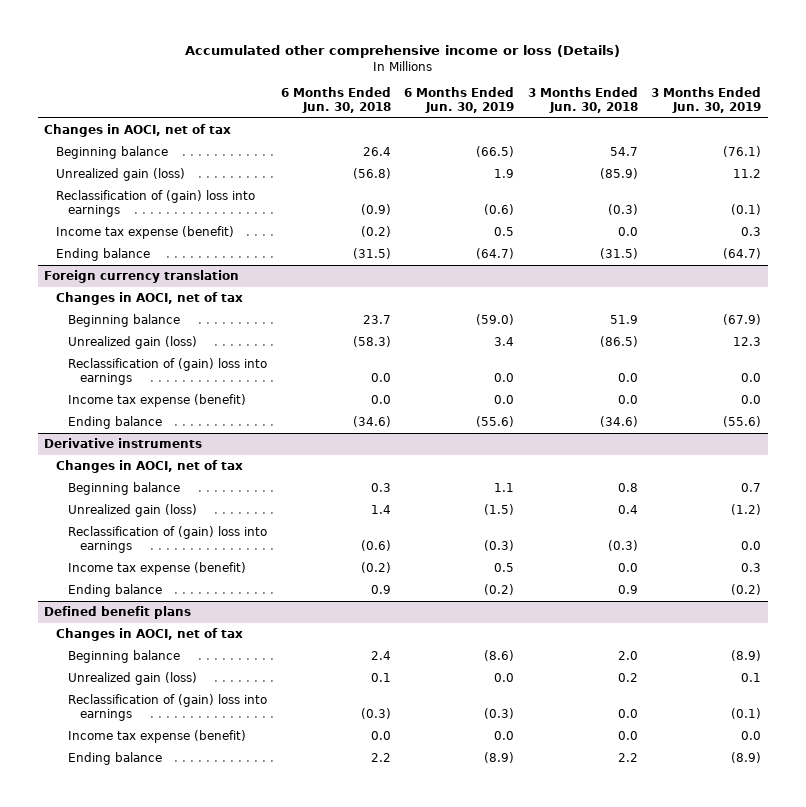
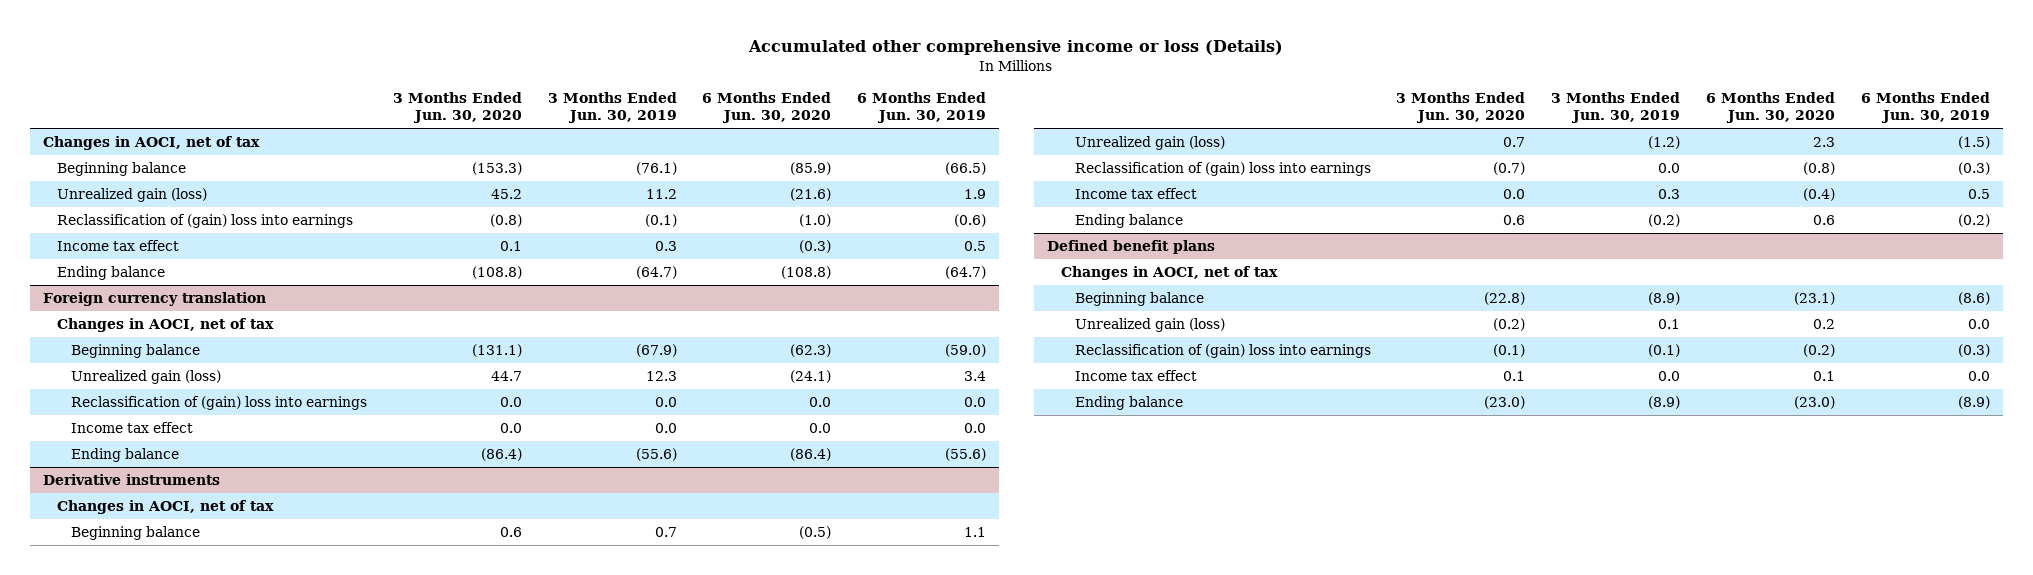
- | 6 Months Ended Jun. 30, 2018 | 6 Months Ended Jun. 30, 2019 | 3 Months Ended Jun. 30, 2018 | 3 Months Ended Jun. 30, 2019
+ | 3 Months Ended Jun. 30, 2020 | 3 Months Ended Jun. 30, 2019 | 6 Months Ended Jun. 30, 2020 | 6 Months Ended Jun. 30, 2019
- Income tax expense (benefit) | (0.2) | 0.5 | 0.0 | 0.3
+ Income tax effect | 0.1 | 0.3 | (0.3) | 0.5
@ Foreign currency translation
- Income tax expense (benefit) | 0.0 | 0.0 | 0.0 | 0.0
+ Income tax effect | 0.0 | 0.0 | 0.0 | 0.0
@ Derivative instruments
- Income tax expense (benefit) | (0.2) | 0.5 | 0.0 | 0.3
+ Income tax effect | 0.0 | 0.3 | (0.4) | 0.5
@ Defined benefit plans
- Income tax expense (benefit) | 0.0 | 0.0 | 0.0 | 0.0
+ Income tax effect | 0.1 | 0.0 | 0.1 | 0.0

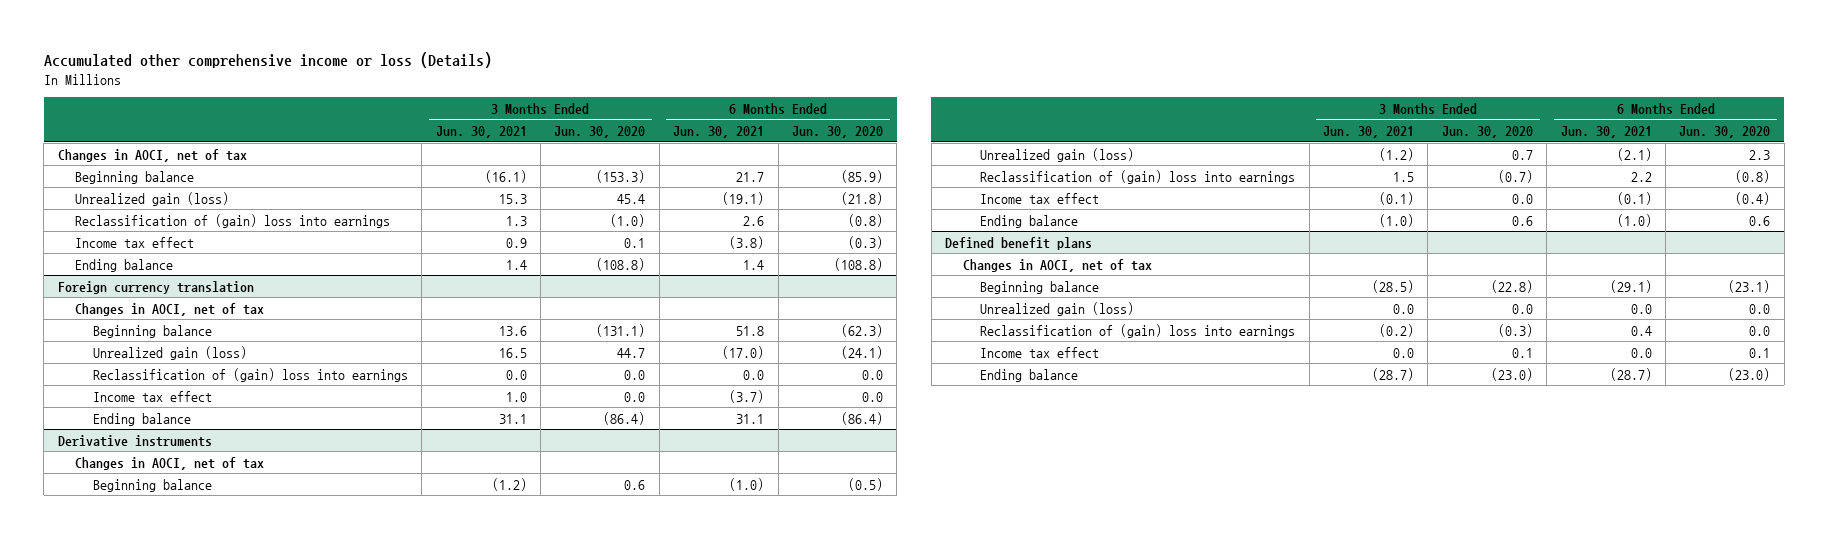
- | 3 Months Ended Jun. 30, 2020 | 3 Months Ended Jun. 30, 2019 | 6 Months Ended Jun. 30, 2020 | 6 Months Ended Jun. 30, 2019
+ | 3 Months Ended Jun. 30, 2021 | 3 Months Ended Jun. 30, 2020 | 6 Months Ended Jun. 30, 2021 | 6 Months Ended Jun. 30, 2020
- Unrealized gain (loss) | 45.2 | 11.2 | (21.6) | 1.9
- Reclassification of (gain) loss into earnings | (0.8) | (0.1) | (1.0) | (0.6)
+ Unrealized gain (loss) | 15.3 | 45.4 | (19.1) | (21.8)
+ Reclassification of (gain) loss into earnings | 1.3 | (1.0) | 2.6 | (0.8)
@ Defined benefit plans
- Unrealized gain (loss) | (0.2) | 0.1 | 0.2 | 0.0
- Reclassification of (gain) loss into earnings | (0.1) | (0.1) | (0.2) | (0.3)
+ Unrealized gain (loss) | 0.0 | 0.0 | 0.0 | 0.0
+ Reclassification of (gain) loss into earnings | (0.2) | (0.3) | 0.4 | 0.0

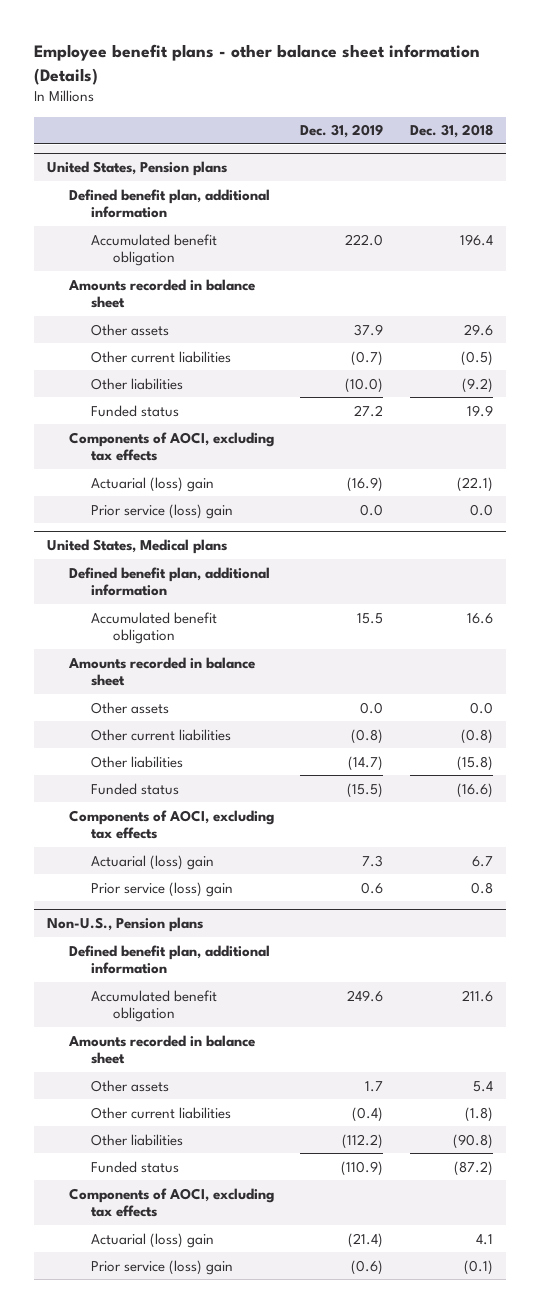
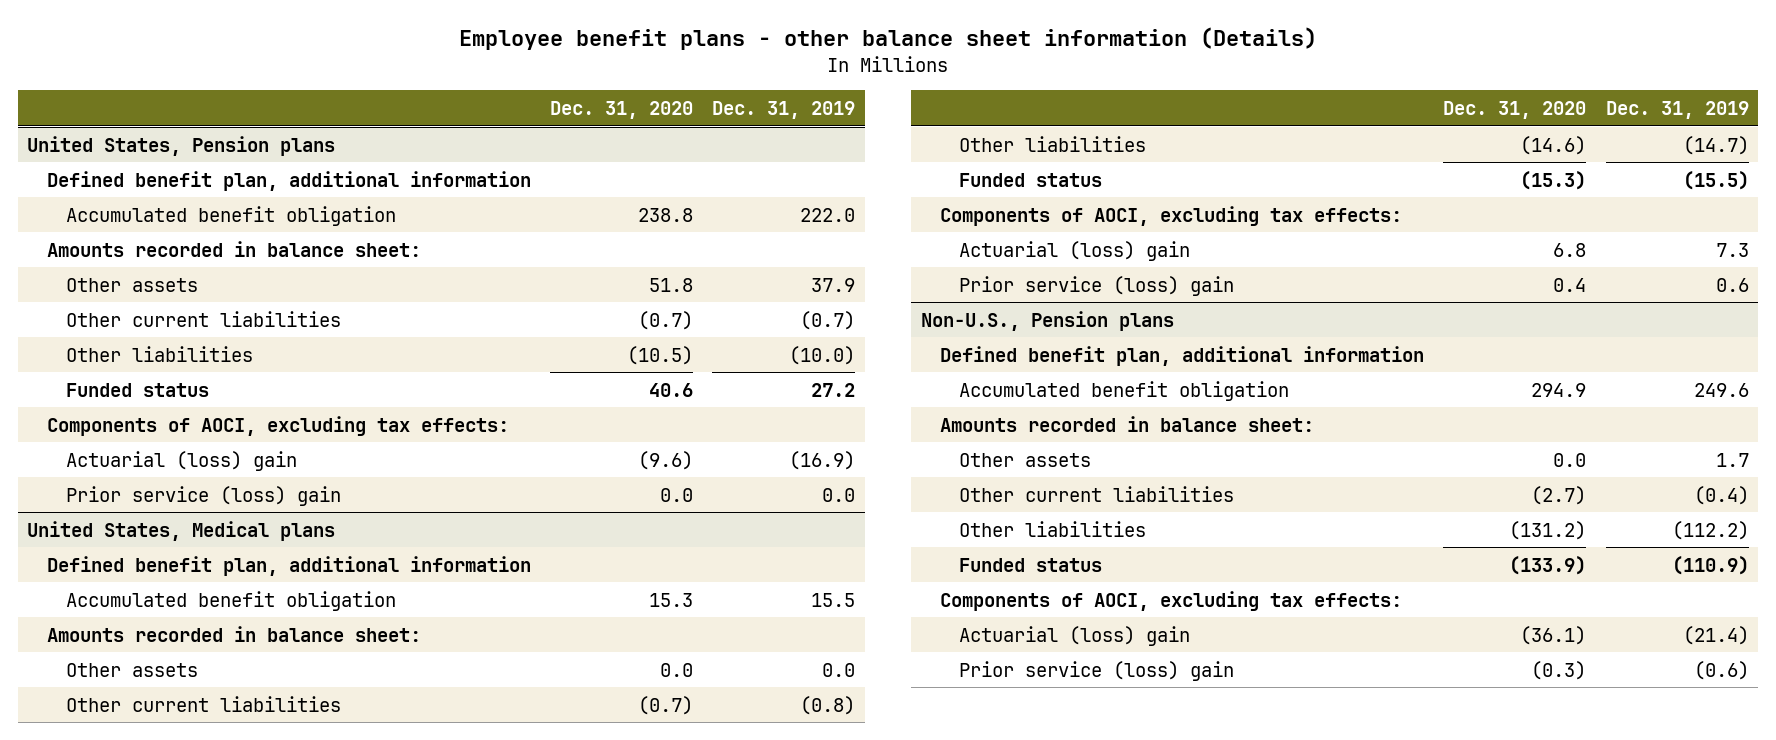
- | Dec. 31, 2019 | Dec. 31, 2018
+ | Dec. 31, 2020 | Dec. 31, 2019
@ United States, Pension plans
- Amounts recorded in balance sheet
+ Amounts recorded in balance sheet:
- Components of AOCI, excluding tax effects
+ Components of AOCI, excluding tax effects:
@ United States, Medical plans
- Amounts recorded in balance sheet
+ Amounts recorded in balance sheet:
- Components of AOCI, excluding tax effects
+ Components of AOCI, excluding tax effects:
@ Non-U.S., Pension plans
- Amounts recorded in balance sheet
+ Amounts recorded in balance sheet:
- Components of AOCI, excluding tax effects
+ Components of AOCI, excluding tax effects:

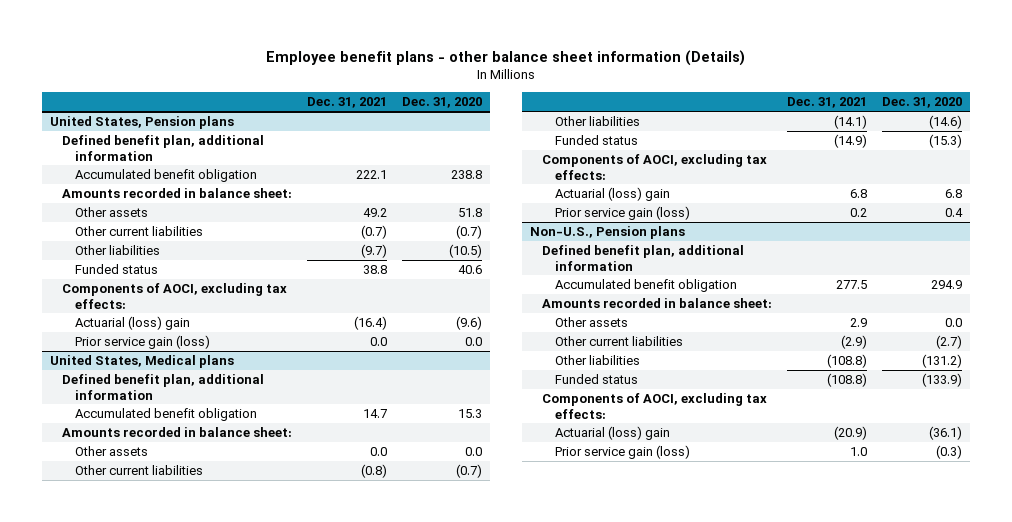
- | Dec. 31, 2020 | Dec. 31, 2019
+ | Dec. 31, 2021 | Dec. 31, 2020
@ United States, Pension plans
- Prior service (loss) gain | 0.0 | 0.0
+ Prior service gain (loss) | 0.0 | 0.0
@ United States, Medical plans
- Prior service (loss) gain | 0.4 | 0.6
+ Prior service gain (loss) | 0.2 | 0.4
@ Non-U.S., Pension plans
- Prior service (loss) gain | (0.3) | (0.6)
+ Prior service gain (loss) | 1.0 | (0.3)

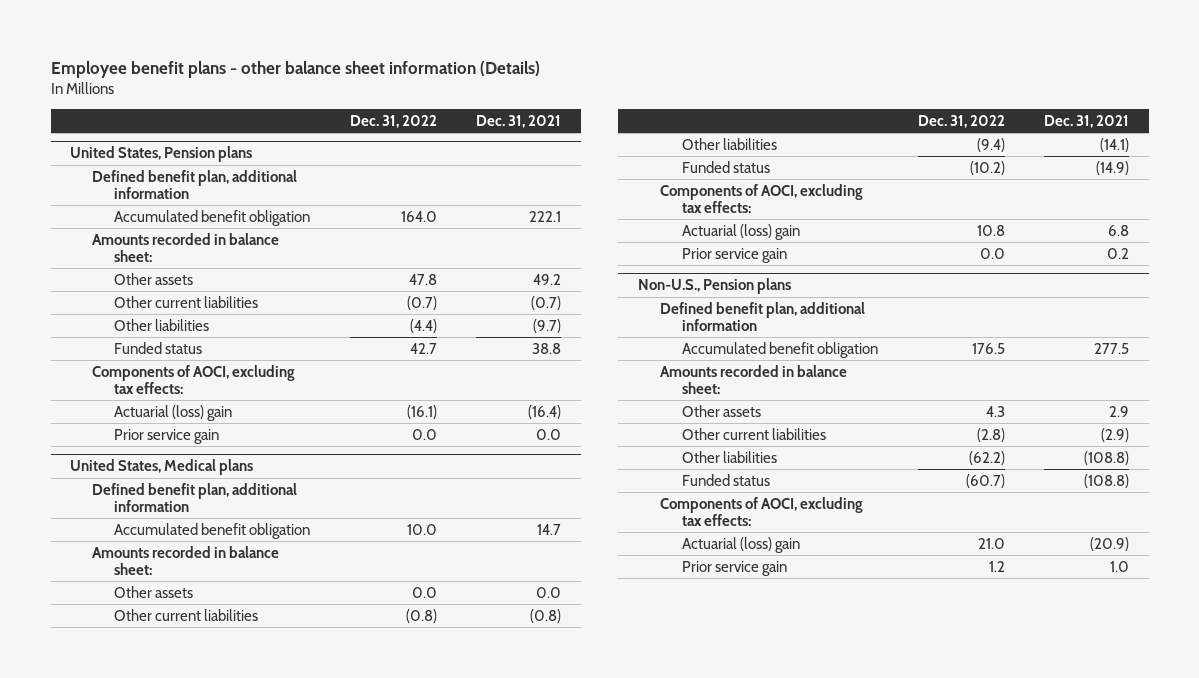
- | Dec. 31, 2021 | Dec. 31, 2020
+ | Dec. 31, 2022 | Dec. 31, 2021
@ United States, Pension plans
- Prior service gain (loss) | 0.0 | 0.0
+ Prior service gain | 0.0 | 0.0
@ United States, Medical plans
- Prior service gain (loss) | 0.2 | 0.4
+ Prior service gain | 0.0 | 0.2
@ Non-U.S., Pension plans
- Prior service gain (loss) | 1.0 | (0.3)
+ Prior service gain | 1.2 | 1.0

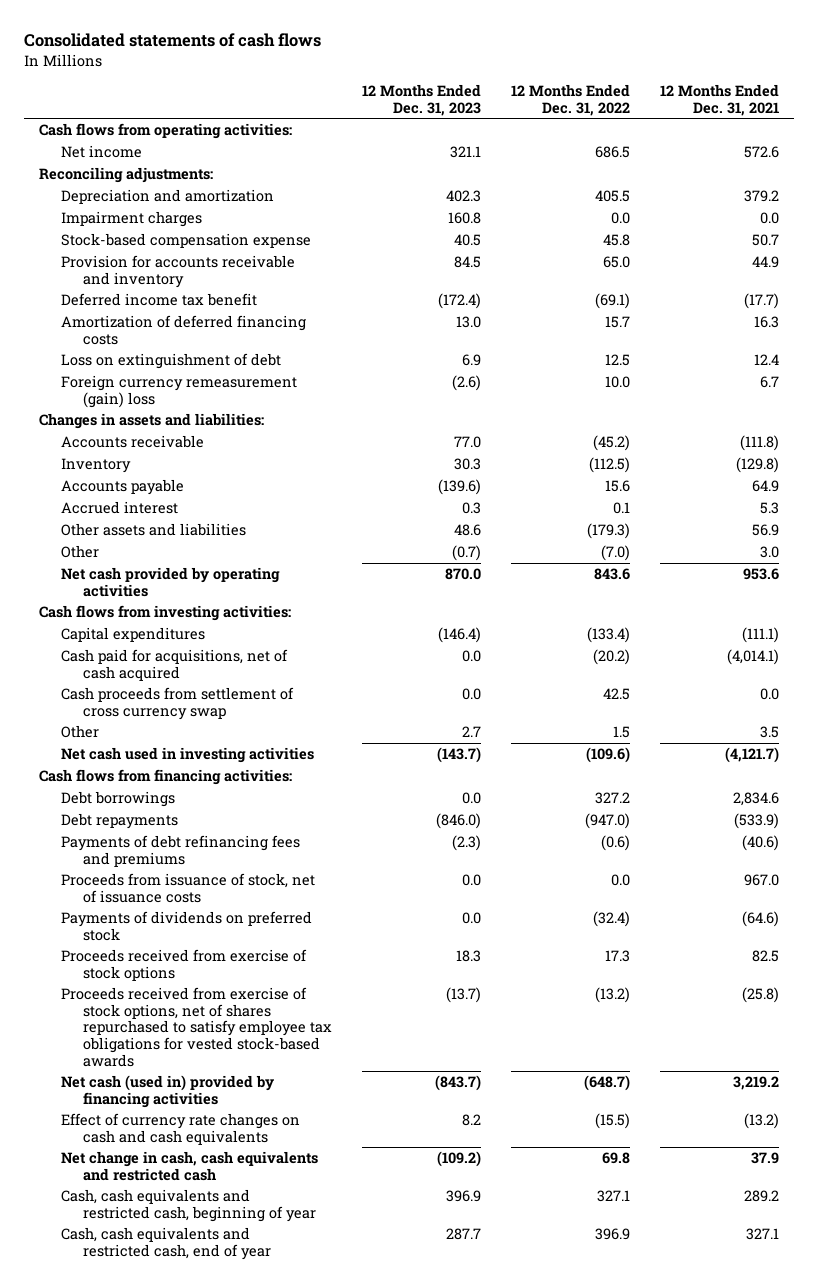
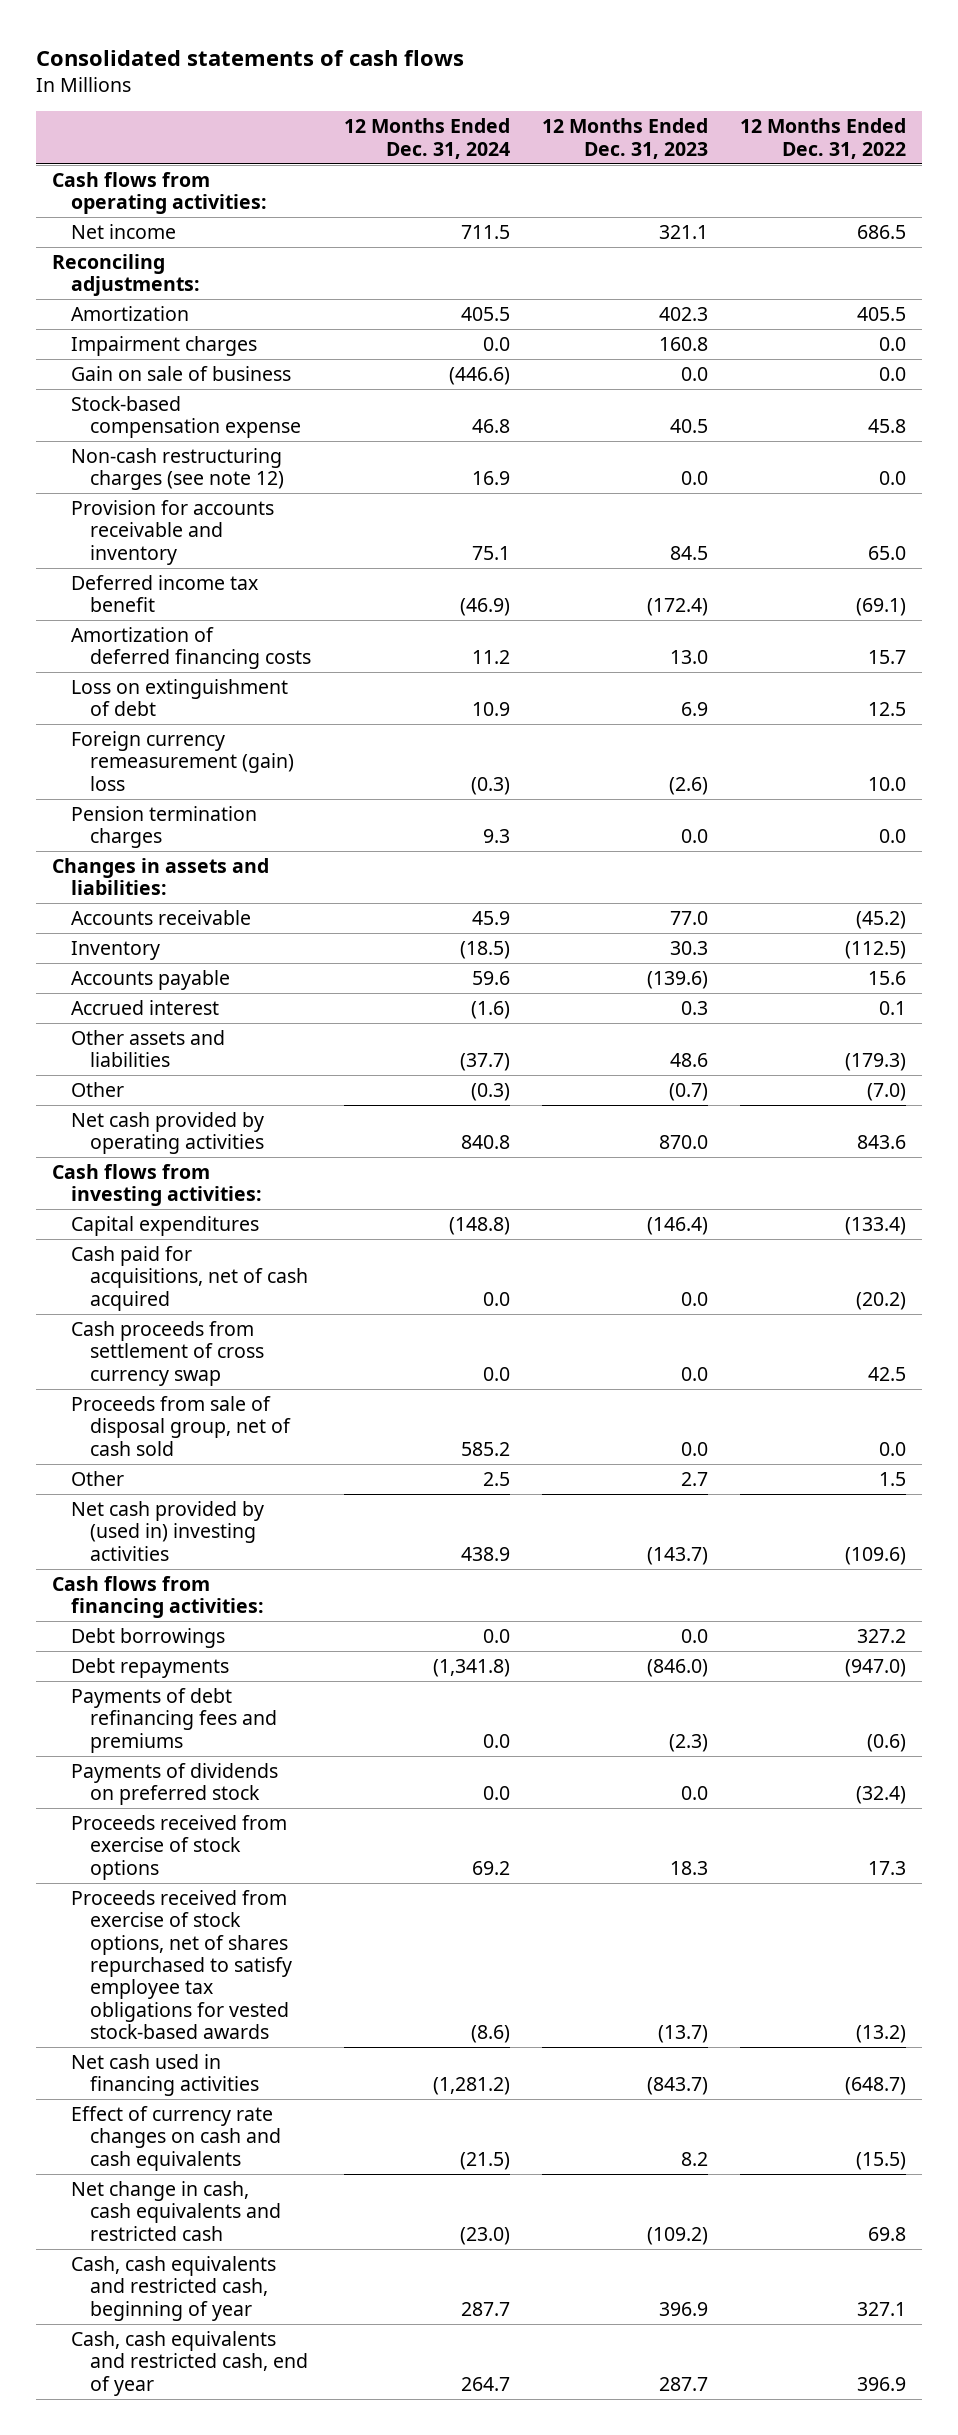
- | 12 Months Ended Dec. 31, 2023 | 12 Months Ended Dec. 31, 2022 | 12 Months Ended Dec. 31, 2021
+ | 12 Months Ended Dec. 31, 2024 | 12 Months Ended Dec. 31, 2023 | 12 Months Ended Dec. 31, 2022
- Depreciation and amortization | 402.3 | 405.5 | 379.2
+ Amortization | 405.5 | 402.3 | 405.5
+ Gain on sale of business | (446.6) | 0.0 | 0.0
+ Non-cash restructuring charges (see note 12) | 16.9 | 0.0 | 0.0
+ Pension termination charges | 9.3 | 0.0 | 0.0
+ Proceeds from sale of disposal group, net of cash sold | 585.2 | 0.0 | 0.0
- Net cash used in investing activities | (143.7) | (109.6) | (4,121.7)
+ Net cash provided by (used in) investing activities | 438.9 | (143.7) | (109.6)
- Proceeds from issuance of stock, net of issuance costs | 0.0 | 0.0 | 967.0
- Net cash (used in) provided by financing activities | (843.7) | (648.7) | 3,219.2
+ Net cash used in financing activities | (1,281.2) | (843.7) | (648.7)

